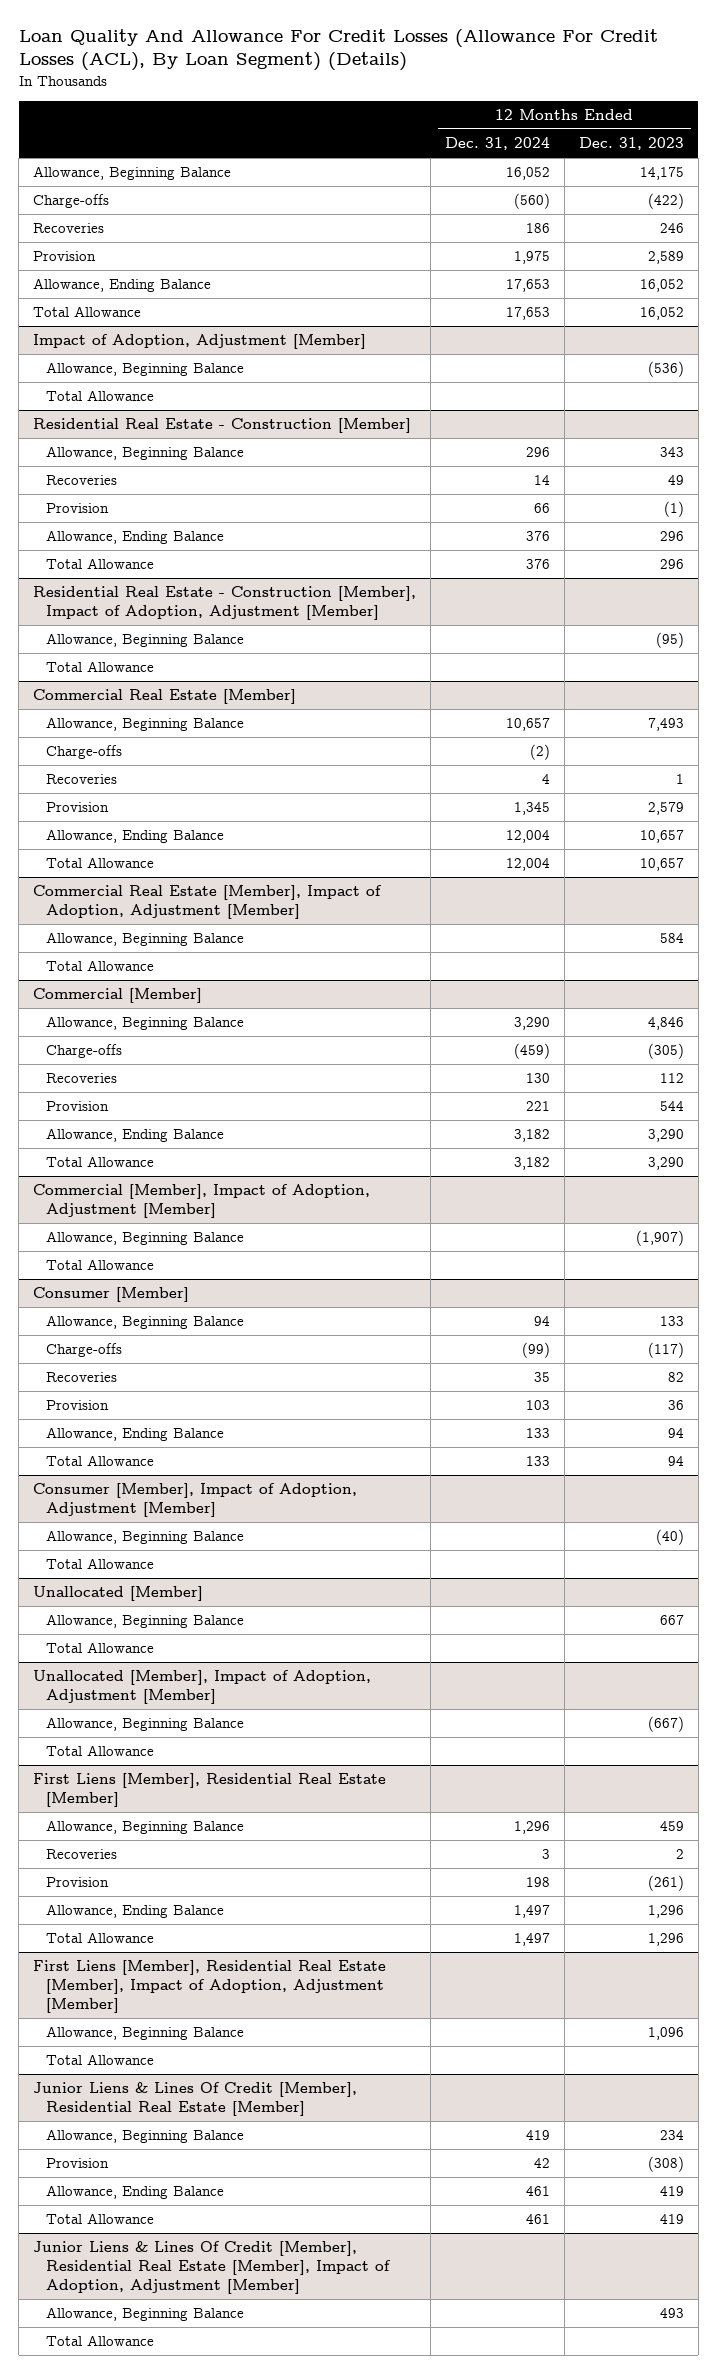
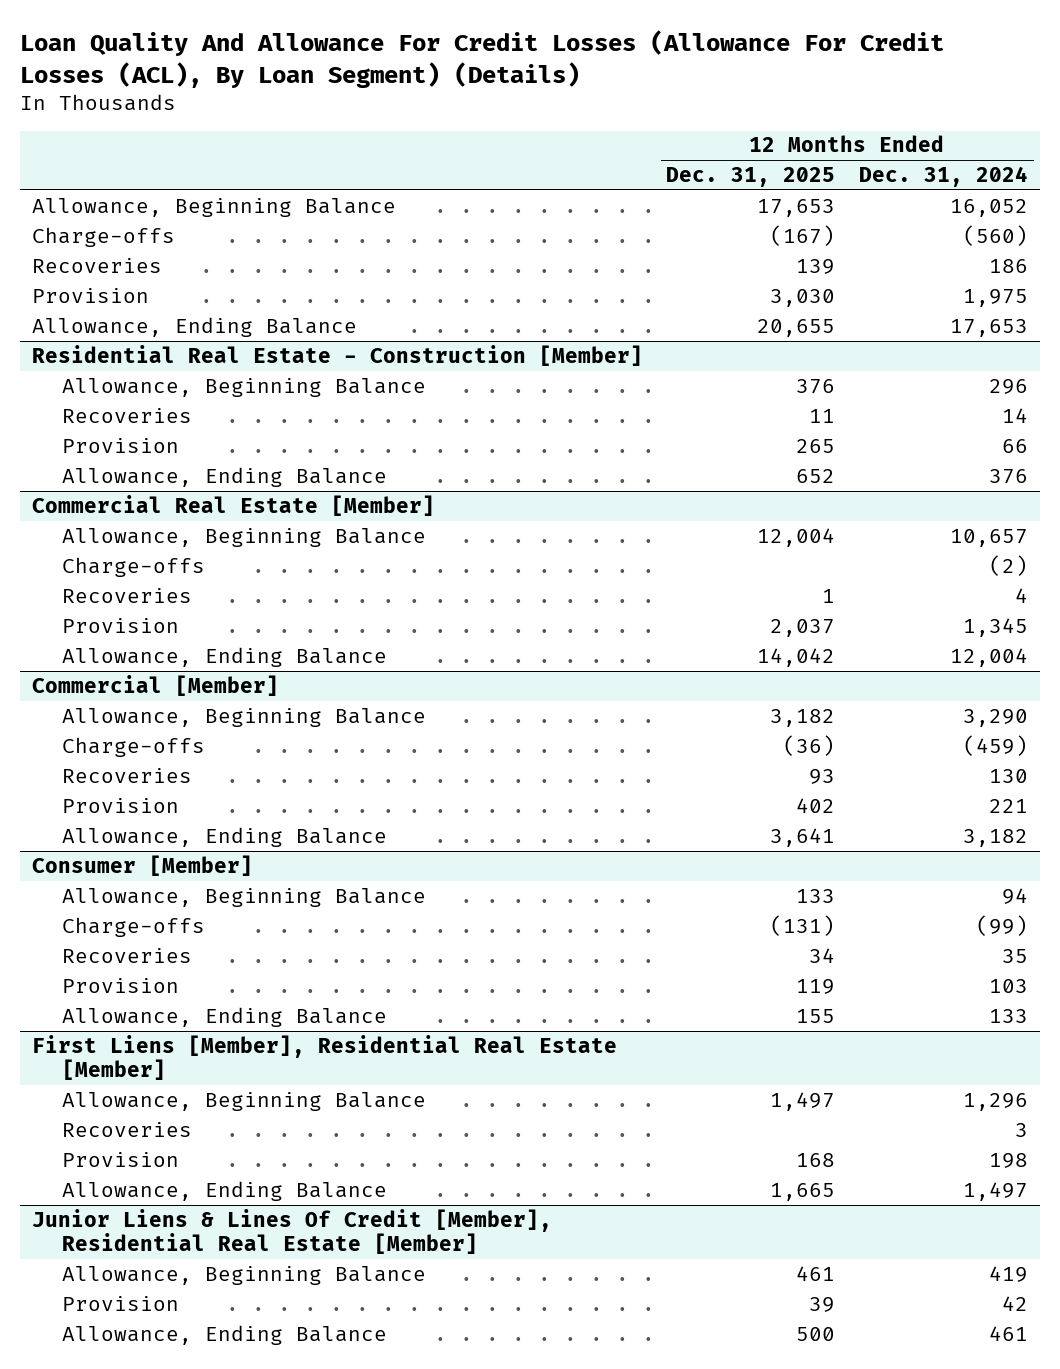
- | 12 Months Ended Dec. 31, 2024 | 12 Months Ended Dec. 31, 2023
+ | 12 Months Ended Dec. 31, 2025 | 12 Months Ended Dec. 31, 2024
- Total Allowance | 17,653 | 16,052
- Impact of Adoption, Adjustment [Member]
- Allowance, Beginning Balance | | (536)
- Total Allowance
@ Residential Real Estate - Construction [Member]
- Total Allowance | 376 | 296
- Residential Real Estate - Construction [Member], Impact of Adoption, Adjustment [Member]
- Allowance, Beginning Balance | | (95)
- Total Allowance
@ Commercial Real Estate [Member]
- Total Allowance | 12,004 | 10,657
- Commercial Real Estate [Member], Impact of Adoption, Adjustment [Member]
- Allowance, Beginning Balance | | 584
- Total Allowance
@ Commercial [Member]
- Total Allowance | 3,182 | 3,290
- Commercial [Member], Impact of Adoption, Adjustment [Member]
- Allowance, Beginning Balance | | (1,907)
- Total Allowance
@ Consumer [Member]
- Total Allowance | 133 | 94
- Consumer [Member], Impact of Adoption, Adjustment [Member]
- Allowance, Beginning Balance | | (40)
- Total Allowance
- Unallocated [Member]
- Allowance, Beginning Balance | | 667
- Total Allowance
- Unallocated [Member], Impact of Adoption, Adjustment [Member]
- Allowance, Beginning Balance | | (667)
- Total Allowance
@ First Liens [Member], Residential Real Estate [Member]
- Total Allowance | 1,497 | 1,296
- First Liens [Member], Residential Real Estate [Member], Impact of Adoption, Adjustment [Member]
- Allowance, Beginning Balance | | 1,096
- Total Allowance
@ Junior Liens & Lines Of Credit [Member], Residential Real Estate [Member]
- Total Allowance | 461 | 419
- Junior Liens & Lines Of Credit [Member], Residential Real Estate [Member], Impact of Adoption, Adjustment [Member]
- Allowance, Beginning Balance | | 493
- Total Allowance

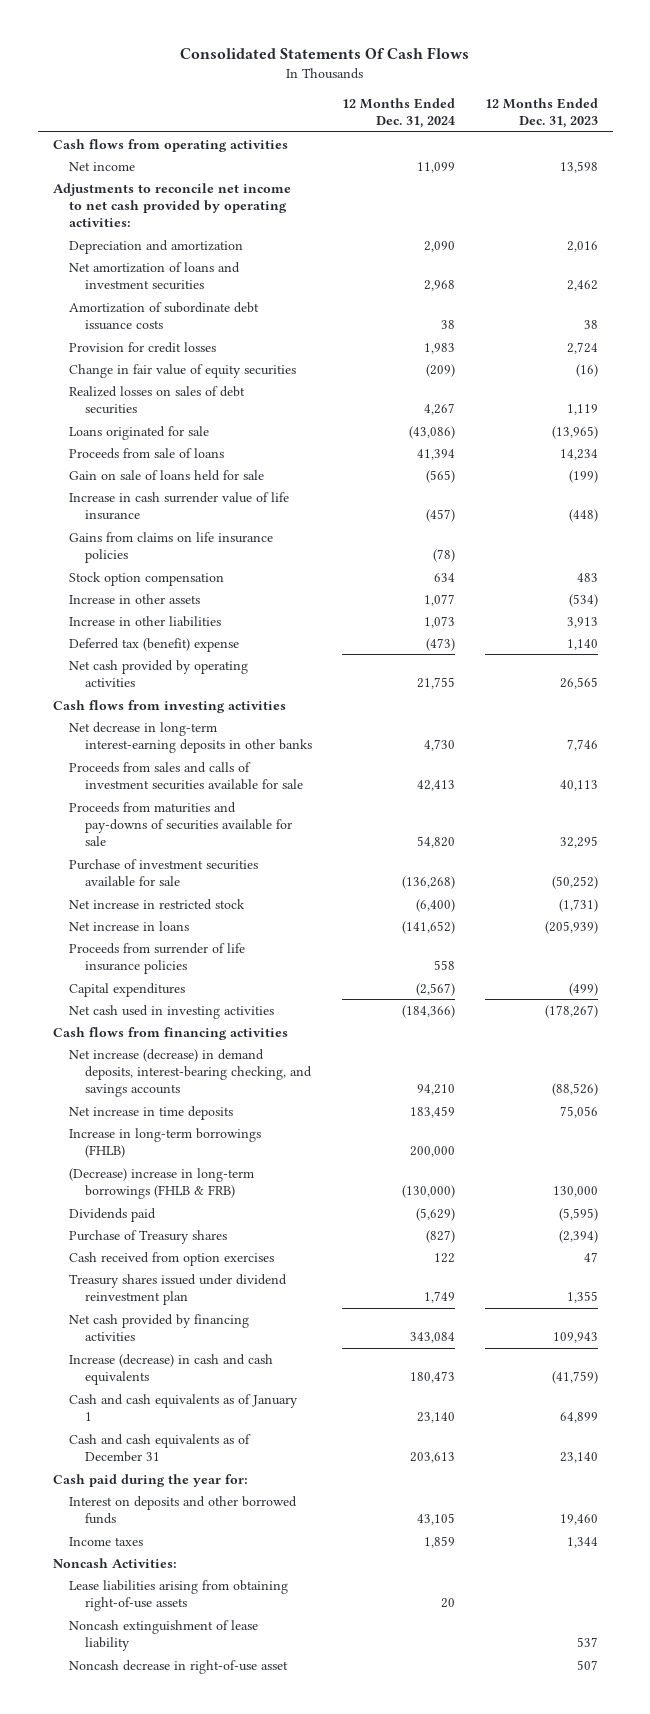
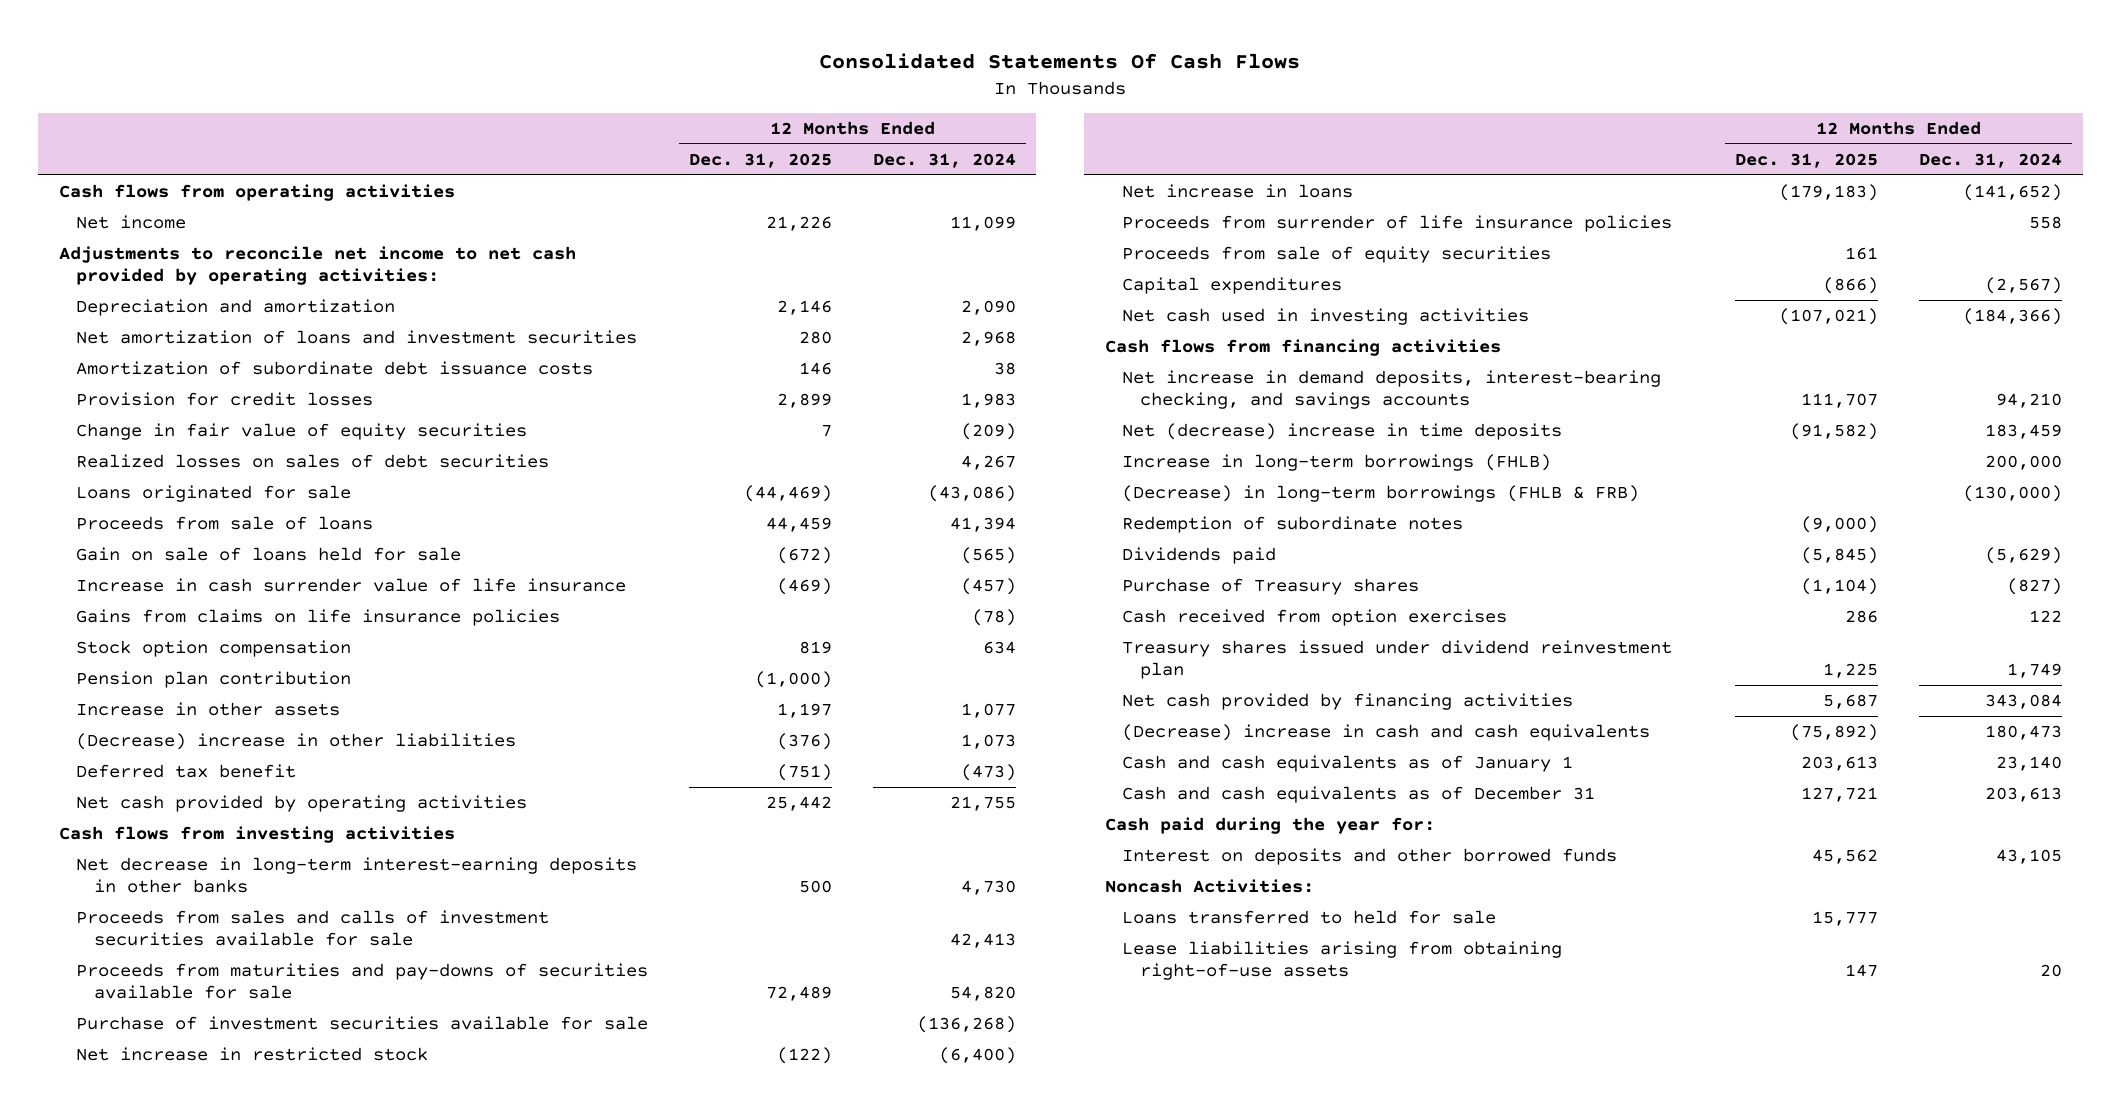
- | 12 Months Ended Dec. 31, 2024 | 12 Months Ended Dec. 31, 2023
+ | 12 Months Ended Dec. 31, 2025 | 12 Months Ended Dec. 31, 2024
+ Pension plan contribution | (1,000) |
- Increase in other liabilities | 1,073 | 3,913
- Deferred tax (benefit) expense | (473) | 1,140
+ (Decrease) increase in other liabilities | (376) | 1,073
+ Deferred tax benefit | (751) | (473)
+ Proceeds from sale of equity securities | 161 |
- Net increase (decrease) in demand deposits, interest-bearing checking, and savings accounts | 94,210 | (88,526)
- Net increase in time deposits | 183,459 | 75,056
+ Net increase in demand deposits, interest-bearing checking, and savings accounts | 111,707 | 94,210
+ Net (decrease) increase in time deposits | (91,582) | 183,459
- (Decrease) increase in long-term borrowings (FHLB & FRB) | (130,000) | 130,000
+ (Decrease) in long-term borrowings (FHLB & FRB) | | (130,000)
+ Redemption of subordinate notes | (9,000) |
- Increase (decrease) in cash and cash equivalents | 180,473 | (41,759)
+ (Decrease) increase in cash and cash equivalents | (75,892) | 180,473
- Income taxes | 1,859 | 1,344
+ Loans transferred to held for sale | 15,777 |
- Noncash extinguishment of lease liability | | 537
- Noncash decrease in right-of-use asset | | 507

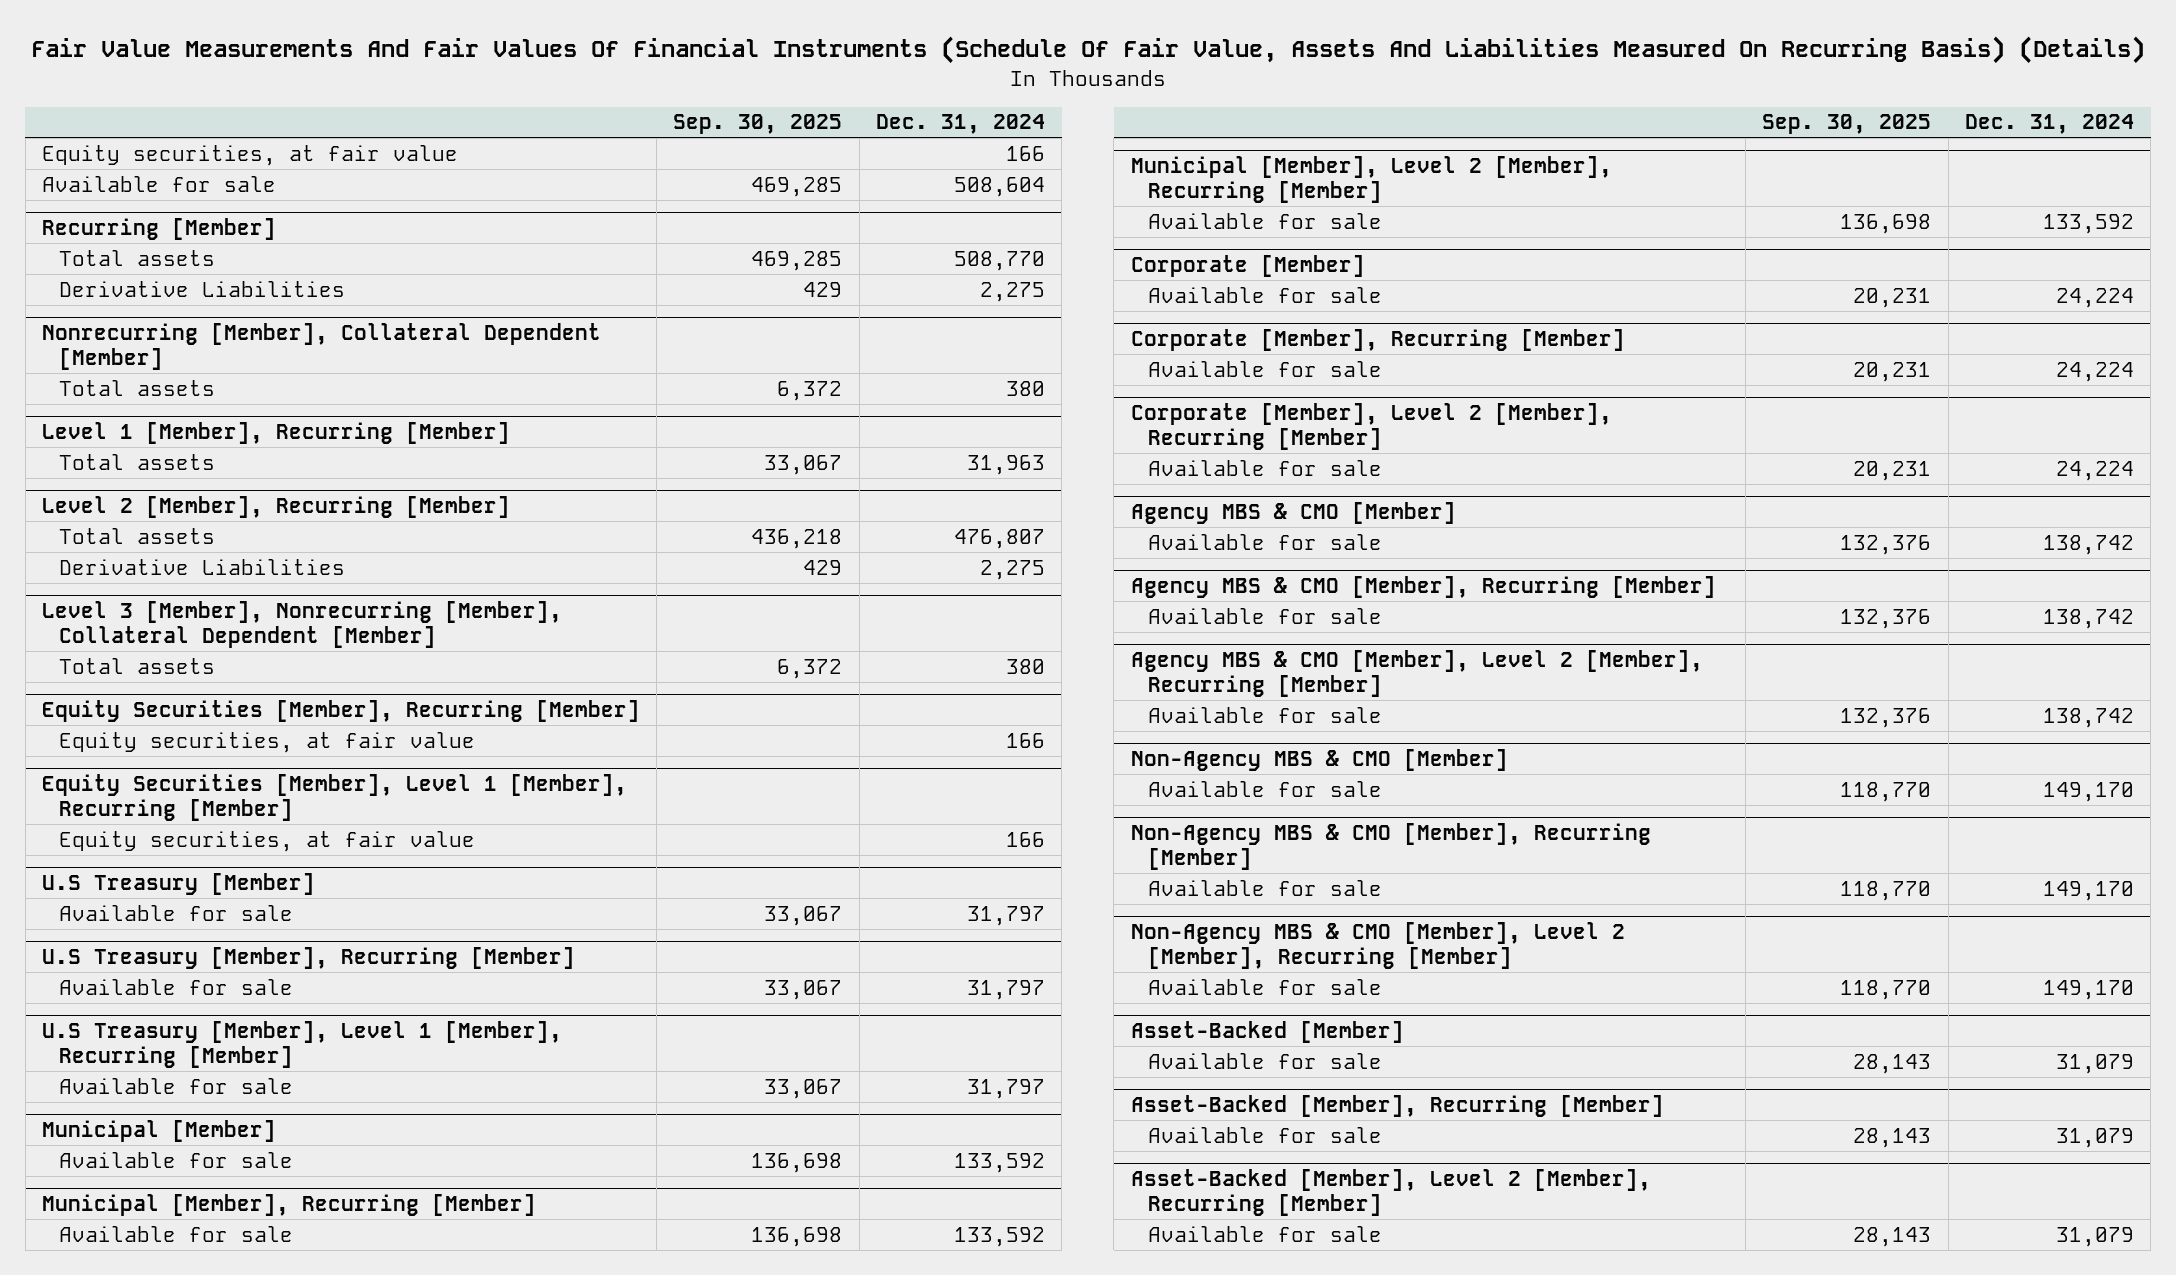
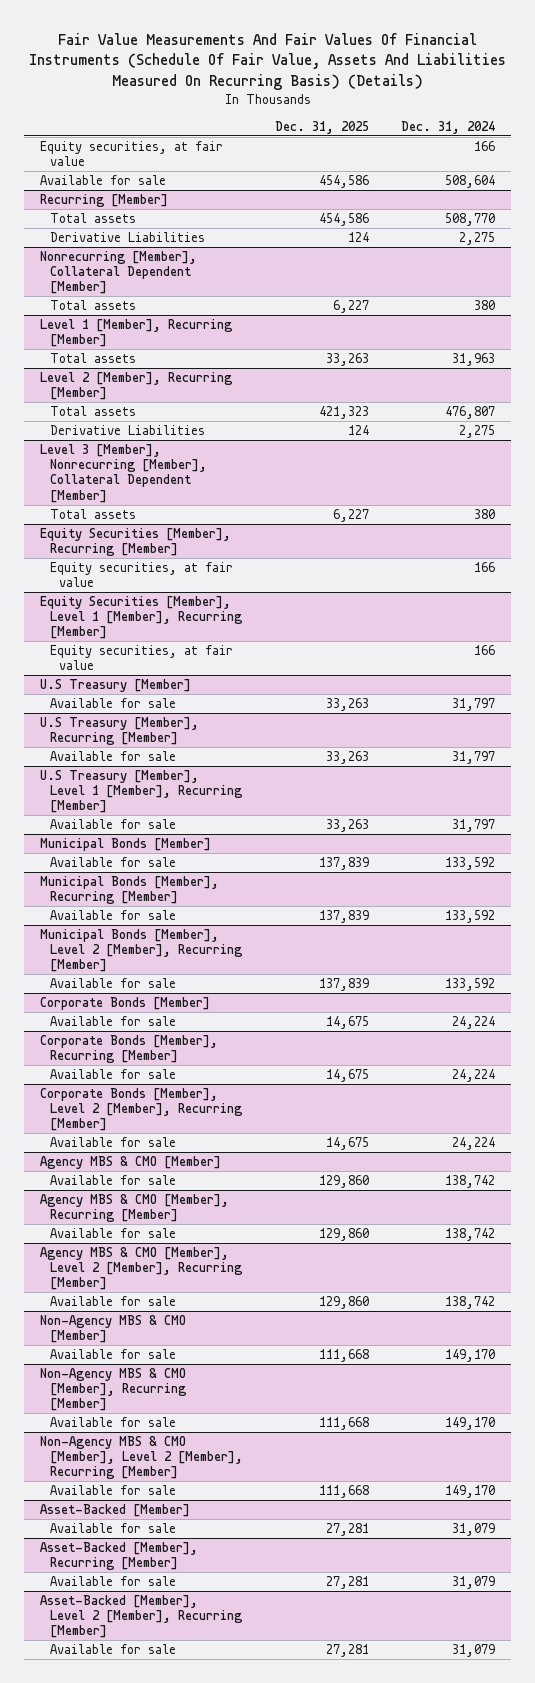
- | Sep. 30, 2025 | Dec. 31, 2024
+ | Dec. 31, 2025 | Dec. 31, 2024
- Municipal [Member]
+ Municipal Bonds [Member]
- Municipal [Member], Recurring [Member]
+ Municipal Bonds [Member], Recurring [Member]
- Municipal [Member], Level 2 [Member], Recurring [Member]
+ Municipal Bonds [Member], Level 2 [Member], Recurring [Member]
- Corporate [Member]
+ Corporate Bonds [Member]
- Corporate [Member], Recurring [Member]
+ Corporate Bonds [Member], Recurring [Member]
- Corporate [Member], Level 2 [Member], Recurring [Member]
+ Corporate Bonds [Member], Level 2 [Member], Recurring [Member]

